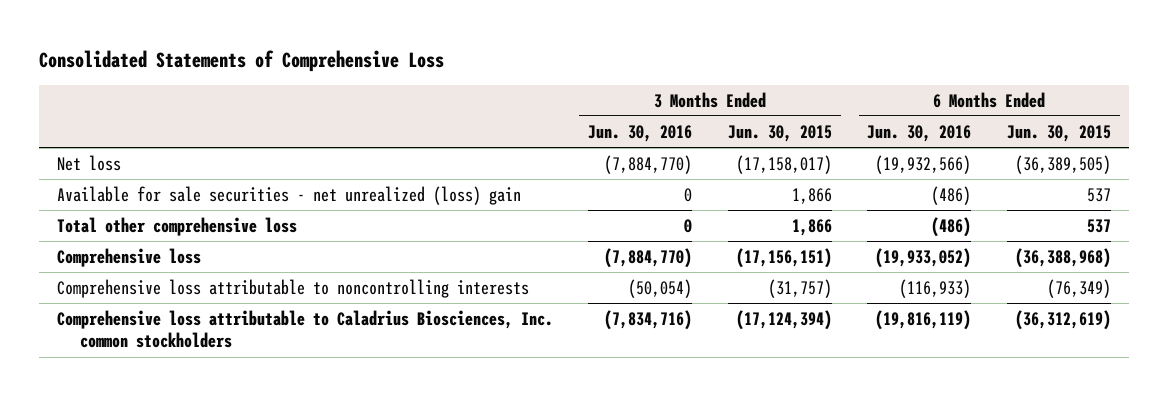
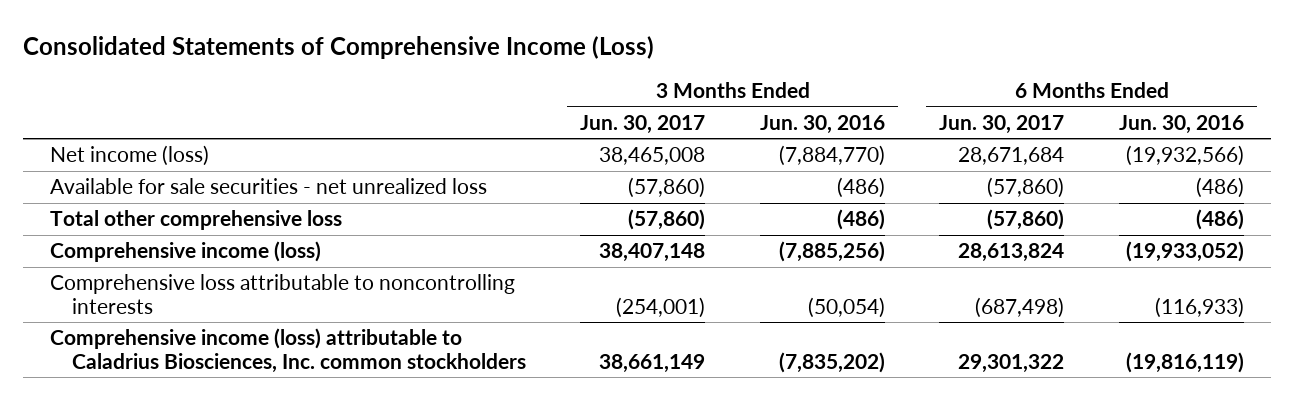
- Consolidated Statements of Comprehensive Loss
+ Consolidated Statements of Comprehensive Income (Loss)
- | 3 Months Ended Jun. 30, 2016 | 3 Months Ended Jun. 30, 2015 | 6 Months Ended Jun. 30, 2016 | 6 Months Ended Jun. 30, 2015
+ | 3 Months Ended Jun. 30, 2017 | 3 Months Ended Jun. 30, 2016 | 6 Months Ended Jun. 30, 2017 | 6 Months Ended Jun. 30, 2016
- Net loss | (7,884,770) | (17,158,017) | (19,932,566) | (36,389,505)
- Available for sale securities - net unrealized (loss) gain | 0 | 1,866 | (486) | 537
- Total other comprehensive loss | 0 | 1,866 | (486) | 537
- Comprehensive loss | (7,884,770) | (17,156,151) | (19,933,052) | (36,388,968)
+ Net income (loss) | 38,465,008 | (7,884,770) | 28,671,684 | (19,932,566)
+ Available for sale securities - net unrealized loss | (57,860) | (486) | (57,860) | (486)
+ Total other comprehensive loss | (57,860) | (486) | (57,860) | (486)
+ Comprehensive income (loss) | 38,407,148 | (7,885,256) | 28,613,824 | (19,933,052)
- Comprehensive loss attributable to Caladrius Biosciences, Inc. common stockholders | (7,834,716) | (17,124,394) | (19,816,119) | (36,312,619)
+ Comprehensive income (loss) attributable to Caladrius Biosciences, Inc. common stockholders | 38,661,149 | (7,835,202) | 29,301,322 | (19,816,119)

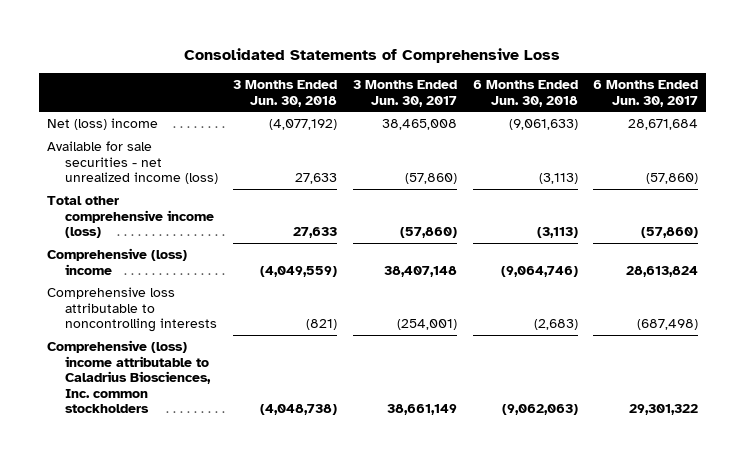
- Consolidated Statements of Comprehensive Income (Loss)
+ Consolidated Statements of Comprehensive Loss
- | 3 Months Ended Jun. 30, 2017 | 3 Months Ended Jun. 30, 2016 | 6 Months Ended Jun. 30, 2017 | 6 Months Ended Jun. 30, 2016
+ | 3 Months Ended Jun. 30, 2018 | 3 Months Ended Jun. 30, 2017 | 6 Months Ended Jun. 30, 2018 | 6 Months Ended Jun. 30, 2017
- Net income (loss) | 38,465,008 | (7,884,770) | 28,671,684 | (19,932,566)
- Available for sale securities - net unrealized loss | (57,860) | (486) | (57,860) | (486)
- Total other comprehensive loss | (57,860) | (486) | (57,860) | (486)
- Comprehensive income (loss) | 38,407,148 | (7,885,256) | 28,613,824 | (19,933,052)
+ Net (loss) income | (4,077,192) | 38,465,008 | (9,061,633) | 28,671,684
+ Available for sale securities - net unrealized income (loss) | 27,633 | (57,860) | (3,113) | (57,860)
+ Total other comprehensive income (loss) | 27,633 | (57,860) | (3,113) | (57,860)
+ Comprehensive (loss) income | (4,049,559) | 38,407,148 | (9,064,746) | 28,613,824
- Comprehensive income (loss) attributable to Caladrius Biosciences, Inc. common stockholders | 38,661,149 | (7,835,202) | 29,301,322 | (19,816,119)
+ Comprehensive (loss) income attributable to Caladrius Biosciences, Inc. common stockholders | (4,048,738) | 38,661,149 | (9,062,063) | 29,301,322

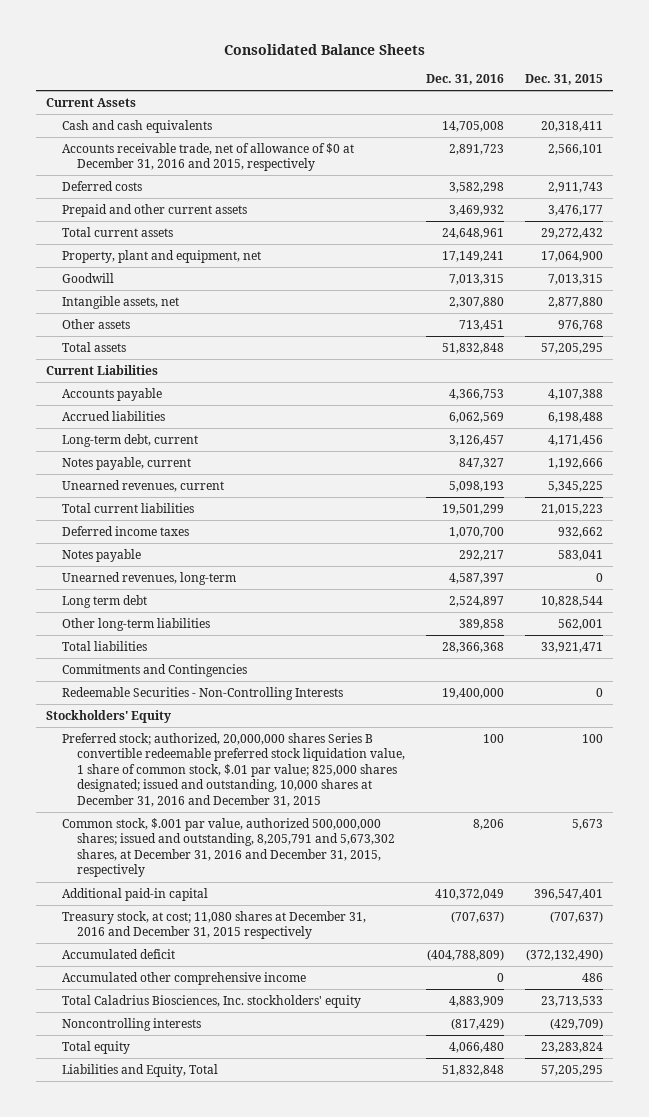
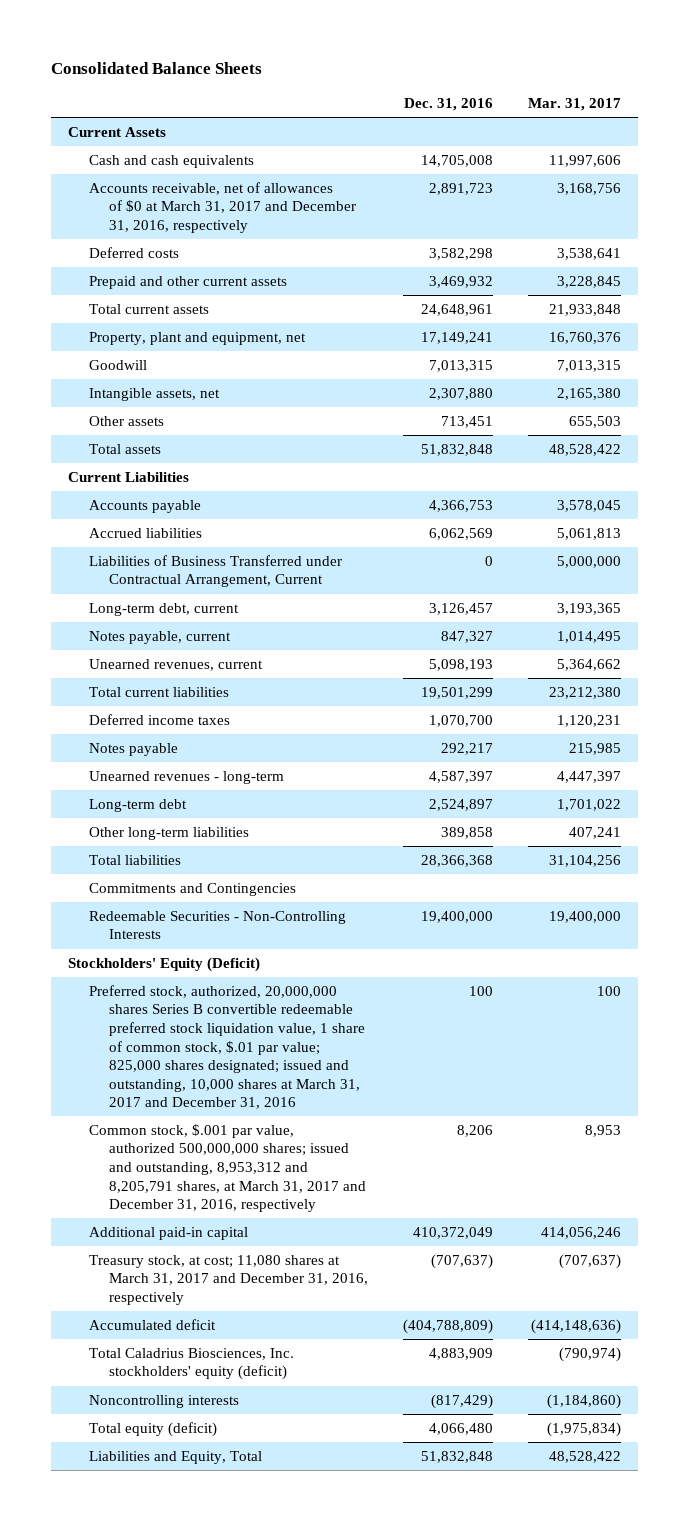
- | Dec. 31, 2016 | Dec. 31, 2015
+ | Dec. 31, 2016 | Mar. 31, 2017
- Accounts receivable trade, net of allowance of $0 at December 31, 2016 and 2015, respectively | 2,891,723 | 2,566,101
+ Accounts receivable, net of allowances of $0 at March 31, 2017 and December 31, 2016, respectively | 2,891,723 | 3,168,756
+ Liabilities of Business Transferred under Contractual Arrangement, Current | 0 | 5,000,000
- Unearned revenues, long-term | 4,587,397 | 0
- Long term debt | 2,524,897 | 10,828,544
+ Unearned revenues - long-term | 4,587,397 | 4,447,397
+ Long-term debt | 2,524,897 | 1,701,022
- Stockholders' Equity
- Preferred stock; authorized, 20,000,000 shares Series B convertible redeemable preferred stock liquidation value, 1 share of common stock, $.01 par value; 825,000 shares designated; issued and outstanding, 10,000 shares at December 31, 2016 and December 31, 2015 | 100 | 100
- Common stock, $.001 par value, authorized 500,000,000 shares; issued and outstanding, 8,205,791 and 5,673,302 shares, at December 31, 2016 and December 31, 2015, respectively | 8,206 | 5,673
+ Stockholders' Equity (Deficit)
+ Preferred stock, authorized, 20,000,000 shares Series B convertible redeemable preferred stock liquidation value, 1 share of common stock, $.01 par value; 825,000 shares designated; issued and outstanding, 10,000 shares at March 31, 2017 and December 31, 2016 | 100 | 100
+ Common stock, $.001 par value, authorized 500,000,000 shares; issued and outstanding, 8,953,312 and 8,205,791 shares, at March 31, 2017 and December 31, 2016, respectively | 8,206 | 8,953
- Treasury stock, at cost; 11,080 shares at December 31, 2016 and December 31, 2015 respectively | (707,637) | (707,637)
+ Treasury stock, at cost; 11,080 shares at March 31, 2017 and December 31, 2016, respectively | (707,637) | (707,637)
- Accumulated other comprehensive income | 0 | 486
- Total Caladrius Biosciences, Inc. stockholders' equity | 4,883,909 | 23,713,533
+ Total Caladrius Biosciences, Inc. stockholders' equity (deficit) | 4,883,909 | (790,974)
- Total equity | 4,066,480 | 23,283,824
+ Total equity (deficit) | 4,066,480 | (1,975,834)

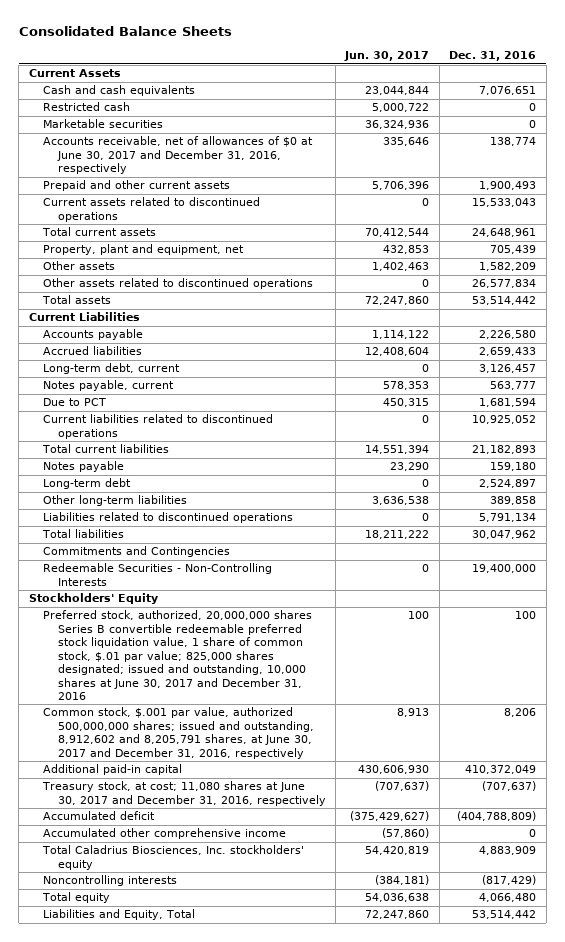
- | Dec. 31, 2016 | Mar. 31, 2017
+ | Jun. 30, 2017 | Dec. 31, 2016
- Cash and cash equivalents | 14,705,008 | 11,997,606
- Accounts receivable, net of allowances of $0 at March 31, 2017 and December 31, 2016, respectively | 2,891,723 | 3,168,756
- Deferred costs | 3,582,298 | 3,538,641
- Prepaid and other current assets | 3,469,932 | 3,228,845
+ Cash and cash equivalents | 23,044,844 | 7,076,651
+ Restricted cash | 5,000,722 | 0
+ Marketable securities | 36,324,936 | 0
+ Accounts receivable, net of allowances of $0 at June 30, 2017 and December 31, 2016, respectively | 335,646 | 138,774
+ Prepaid and other current assets | 5,706,396 | 1,900,493
+ Current assets related to discontinued operations | 0 | 15,533,043
- Property, plant and equipment, net | 17,149,241 | 16,760,376
- Goodwill | 7,013,315 | 7,013,315
- Intangible assets, net | 2,307,880 | 2,165,380
- Other assets | 713,451 | 655,503
- Total assets | 51,832,848 | 48,528,422
+ Property, plant and equipment, net | 432,853 | 705,439
+ Other assets | 1,402,463 | 1,582,209
+ Other assets related to discontinued operations | 0 | 26,577,834
+ Total assets | 72,247,860 | 53,514,442
- Accounts payable | 4,366,753 | 3,578,045
- Accrued liabilities | 6,062,569 | 5,061,813
- Liabilities of Business Transferred under Contractual Arrangement, Current | 0 | 5,000,000
+ Accounts payable | 1,114,122 | 2,226,580
+ Accrued liabilities | 12,408,604 | 2,659,433
- Notes payable, current | 847,327 | 1,014,495
- Unearned revenues, current | 5,098,193 | 5,364,662
- Total current liabilities | 19,501,299 | 23,212,380
- Deferred income taxes | 1,070,700 | 1,120,231
- Notes payable | 292,217 | 215,985
- Unearned revenues - long-term | 4,587,397 | 4,447,397
+ Notes payable, current | 578,353 | 563,777
+ Due to PCT | 450,315 | 1,681,594
+ Current liabilities related to discontinued operations | 0 | 10,925,052
+ Total current liabilities | 14,551,394 | 21,182,893
+ Notes payable | 23,290 | 159,180
- Total liabilities | 28,366,368 | 31,104,256
+ Liabilities related to discontinued operations | 0 | 5,791,134
+ Total liabilities | 18,211,222 | 30,047,962
- Stockholders' Equity (Deficit)
- Preferred stock, authorized, 20,000,000 shares Series B convertible redeemable preferred stock liquidation value, 1 share of common stock, $.01 par value; 825,000 shares designated; issued and outstanding, 10,000 shares at March 31, 2017 and December 31, 2016 | 100 | 100
- Common stock, $.001 par value, authorized 500,000,000 shares; issued and outstanding, 8,953,312 and 8,205,791 shares, at March 31, 2017 and December 31, 2016, respectively | 8,206 | 8,953
+ Stockholders' Equity
+ Preferred stock, authorized, 20,000,000 shares Series B convertible redeemable preferred stock liquidation value, 1 share of common stock, $.01 par value; 825,000 shares designated; issued and outstanding, 10,000 shares at June 30, 2017 and December 31, 2016 | 100 | 100
+ Common stock, $.001 par value, authorized 500,000,000 shares; issued and outstanding, 8,912,602 and 8,205,791 shares, at June 30, 2017 and December 31, 2016, respectively | 8,913 | 8,206
- Treasury stock, at cost; 11,080 shares at March 31, 2017 and December 31, 2016, respectively | (707,637) | (707,637)
+ Treasury stock, at cost; 11,080 shares at June 30, 2017 and December 31, 2016, respectively | (707,637) | (707,637)
- Total Caladrius Biosciences, Inc. stockholders' equity (deficit) | 4,883,909 | (790,974)
+ Accumulated other comprehensive income | (57,860) | 0
+ Total Caladrius Biosciences, Inc. stockholders' equity | 54,420,819 | 4,883,909
- Total equity (deficit) | 4,066,480 | (1,975,834)
- Liabilities and Equity, Total | 51,832,848 | 48,528,422
+ Total equity | 54,036,638 | 4,066,480
+ Liabilities and Equity, Total | 72,247,860 | 53,514,442

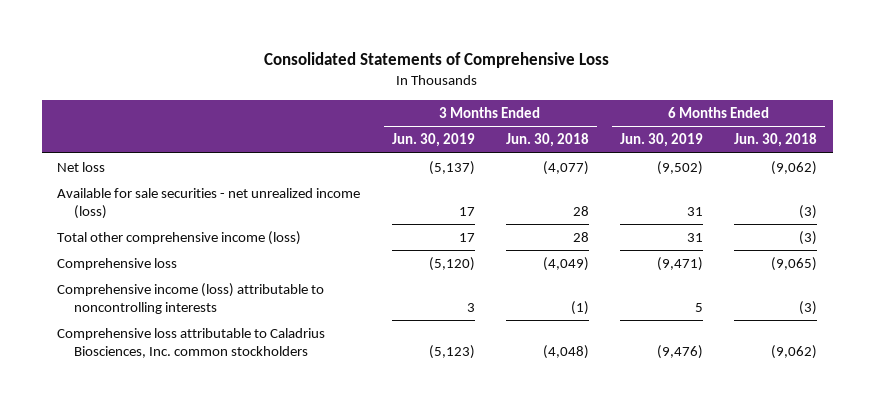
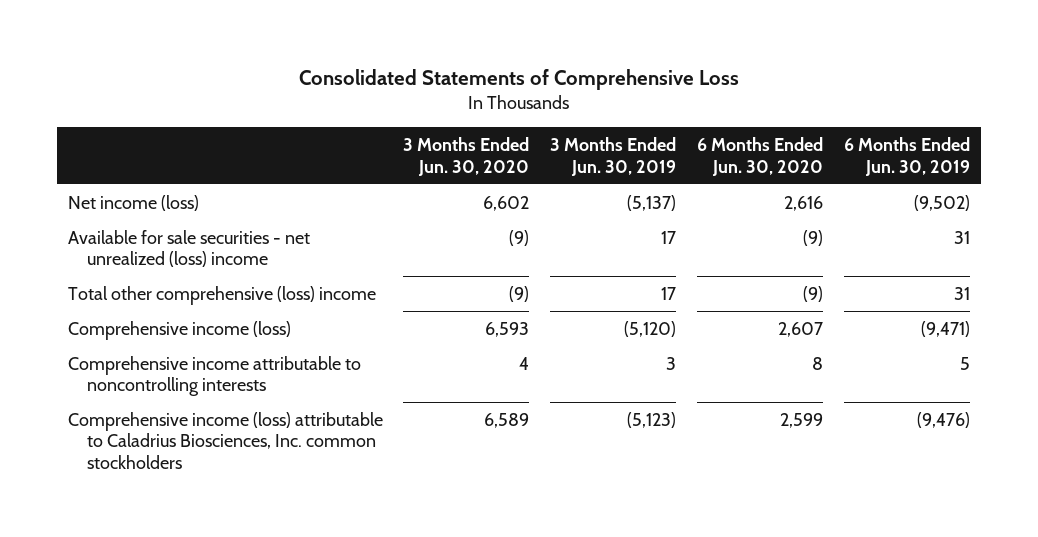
- | 3 Months Ended Jun. 30, 2019 | 3 Months Ended Jun. 30, 2018 | 6 Months Ended Jun. 30, 2019 | 6 Months Ended Jun. 30, 2018
+ | 3 Months Ended Jun. 30, 2020 | 3 Months Ended Jun. 30, 2019 | 6 Months Ended Jun. 30, 2020 | 6 Months Ended Jun. 30, 2019
- Net loss | (5,137) | (4,077) | (9,502) | (9,062)
- Available for sale securities - net unrealized income (loss) | 17 | 28 | 31 | (3)
- Total other comprehensive income (loss) | 17 | 28 | 31 | (3)
- Comprehensive loss | (5,120) | (4,049) | (9,471) | (9,065)
- Comprehensive income (loss) attributable to noncontrolling interests | 3 | (1) | 5 | (3)
- Comprehensive loss attributable to Caladrius Biosciences, Inc. common stockholders | (5,123) | (4,048) | (9,476) | (9,062)
+ Net income (loss) | 6,602 | (5,137) | 2,616 | (9,502)
+ Available for sale securities - net unrealized (loss) income | (9) | 17 | (9) | 31
+ Total other comprehensive (loss) income | (9) | 17 | (9) | 31
+ Comprehensive income (loss) | 6,593 | (5,120) | 2,607 | (9,471)
+ Comprehensive income attributable to noncontrolling interests | 4 | 3 | 8 | 5
+ Comprehensive income (loss) attributable to Caladrius Biosciences, Inc. common stockholders | 6,589 | (5,123) | 2,599 | (9,476)

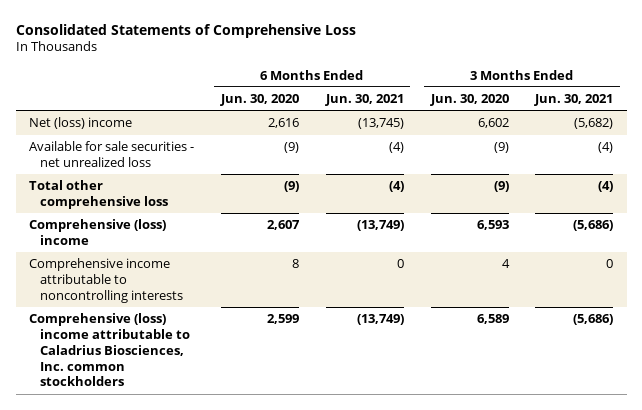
- | 3 Months Ended Jun. 30, 2020 | 3 Months Ended Jun. 30, 2019 | 6 Months Ended Jun. 30, 2020 | 6 Months Ended Jun. 30, 2019
+ | 6 Months Ended Jun. 30, 2020 | 6 Months Ended Jun. 30, 2021 | 3 Months Ended Jun. 30, 2020 | 3 Months Ended Jun. 30, 2021
- Net income (loss) | 6,602 | (5,137) | 2,616 | (9,502)
- Available for sale securities - net unrealized (loss) income | (9) | 17 | (9) | 31
- Total other comprehensive (loss) income | (9) | 17 | (9) | 31
- Comprehensive income (loss) | 6,593 | (5,120) | 2,607 | (9,471)
+ Net (loss) income | 2,616 | (13,745) | 6,602 | (5,682)
+ Available for sale securities - net unrealized loss | (9) | (4) | (9) | (4)
+ Total other comprehensive loss | (9) | (4) | (9) | (4)
+ Comprehensive (loss) income | 2,607 | (13,749) | 6,593 | (5,686)
- Comprehensive income (loss) attributable to Caladrius Biosciences, Inc. common stockholders | 6,589 | (5,123) | 2,599 | (9,476)
+ Comprehensive (loss) income attributable to Caladrius Biosciences, Inc. common stockholders | 2,599 | (13,749) | 6,589 | (5,686)

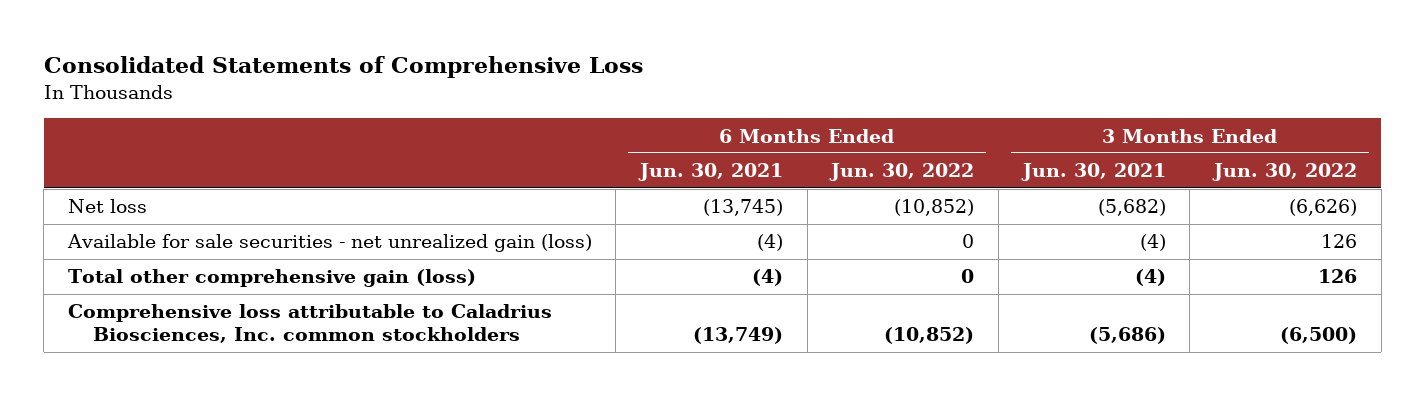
- | 6 Months Ended Jun. 30, 2020 | 6 Months Ended Jun. 30, 2021 | 3 Months Ended Jun. 30, 2020 | 3 Months Ended Jun. 30, 2021
+ | 6 Months Ended Jun. 30, 2021 | 6 Months Ended Jun. 30, 2022 | 3 Months Ended Jun. 30, 2021 | 3 Months Ended Jun. 30, 2022
- Net (loss) income | 2,616 | (13,745) | 6,602 | (5,682)
- Available for sale securities - net unrealized loss | (9) | (4) | (9) | (4)
- Total other comprehensive loss | (9) | (4) | (9) | (4)
- Comprehensive (loss) income | 2,607 | (13,749) | 6,593 | (5,686)
- Comprehensive income attributable to noncontrolling interests | 8 | 0 | 4 | 0
- Comprehensive (loss) income attributable to Caladrius Biosciences, Inc. common stockholders | 2,599 | (13,749) | 6,589 | (5,686)
+ Net loss | (13,745) | (10,852) | (5,682) | (6,626)
+ Available for sale securities - net unrealized gain (loss) | (4) | 0 | (4) | 126
+ Total other comprehensive gain (loss) | (4) | 0 | (4) | 126
+ Comprehensive loss attributable to Caladrius Biosciences, Inc. common stockholders | (13,749) | (10,852) | (5,686) | (6,500)

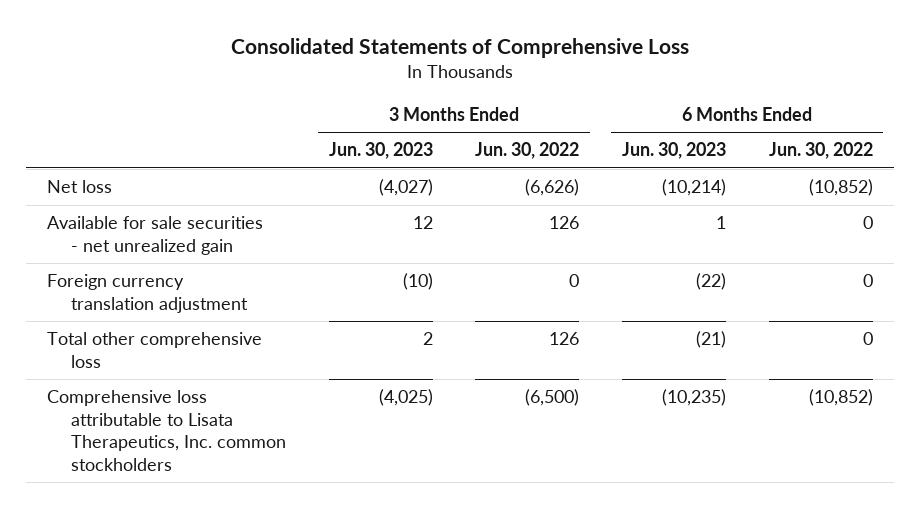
- | 6 Months Ended Jun. 30, 2021 | 6 Months Ended Jun. 30, 2022 | 3 Months Ended Jun. 30, 2021 | 3 Months Ended Jun. 30, 2022
+ | 3 Months Ended Jun. 30, 2023 | 3 Months Ended Jun. 30, 2022 | 6 Months Ended Jun. 30, 2023 | 6 Months Ended Jun. 30, 2022
- Available for sale securities - net unrealized gain (loss) | (4) | 0 | (4) | 126
- Total other comprehensive gain (loss) | (4) | 0 | (4) | 126
- Comprehensive loss attributable to Caladrius Biosciences, Inc. common stockholders | (13,749) | (10,852) | (5,686) | (6,500)
+ Available for sale securities - net unrealized gain | 12 | 126 | 1 | 0
+ Foreign currency translation adjustment | (10) | 0 | (22) | 0
+ Total other comprehensive loss | 2 | 126 | (21) | 0
+ Comprehensive loss attributable to Lisata Therapeutics, Inc. common stockholders | (4,025) | (6,500) | (10,235) | (10,852)

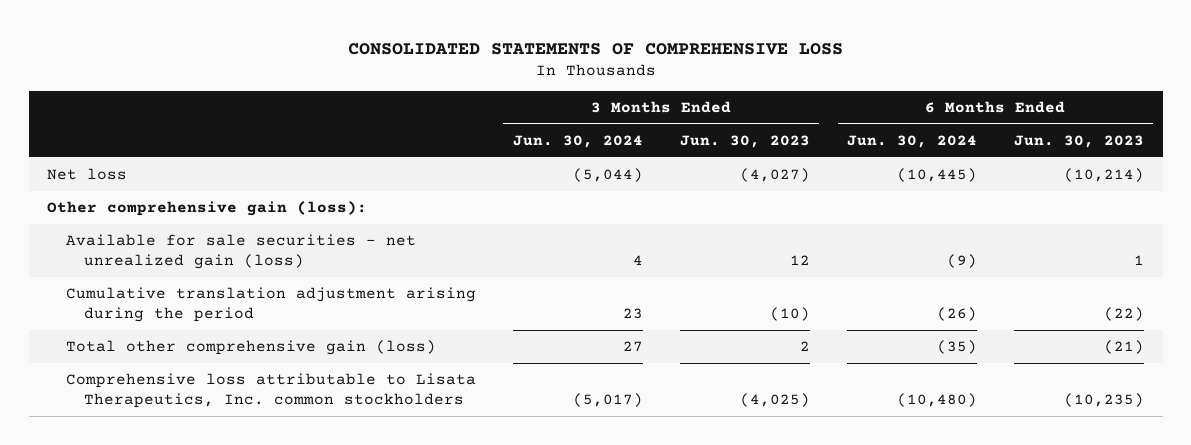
- Consolidated Statements of Comprehensive Loss
+ CONSOLIDATED STATEMENTS OF COMPREHENSIVE LOSS
- | 3 Months Ended Jun. 30, 2023 | 3 Months Ended Jun. 30, 2022 | 6 Months Ended Jun. 30, 2023 | 6 Months Ended Jun. 30, 2022
+ | 3 Months Ended Jun. 30, 2024 | 3 Months Ended Jun. 30, 2023 | 6 Months Ended Jun. 30, 2024 | 6 Months Ended Jun. 30, 2023
- Available for sale securities - net unrealized gain | 12 | 126 | 1 | 0
- Foreign currency translation adjustment | (10) | 0 | (22) | 0
- Total other comprehensive loss | 2 | 126 | (21) | 0
+ Other comprehensive gain (loss):
+ Available for sale securities - net unrealized gain (loss) | 4 | 12 | (9) | 1
+ Cumulative translation adjustment arising during the period | 23 | (10) | (26) | (22)
+ Total other comprehensive gain (loss) | 27 | 2 | (35) | (21)

